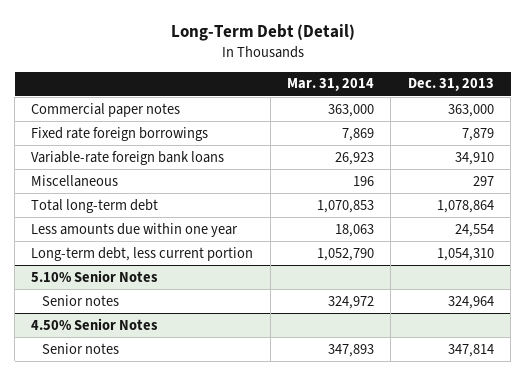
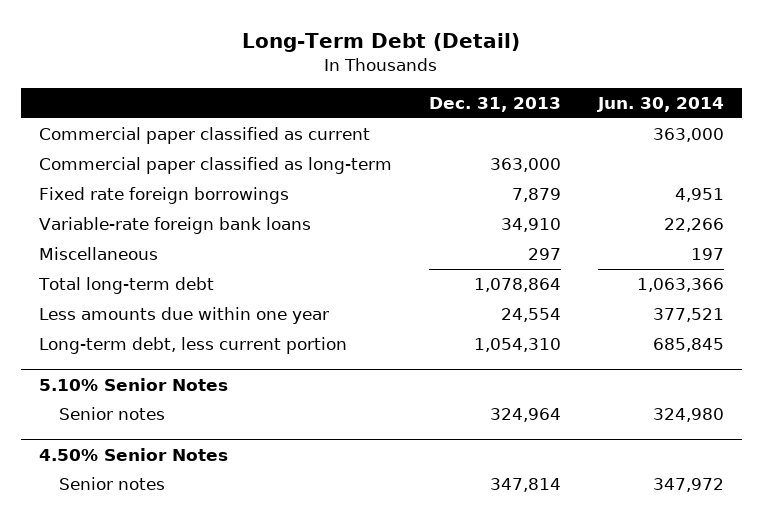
- | Mar. 31, 2014 | Dec. 31, 2013
+ | Dec. 31, 2013 | Jun. 30, 2014
- Commercial paper notes | 363,000 | 363,000
+ Commercial paper classified as current | | 363,000
+ Commercial paper classified as long-term | 363,000 |

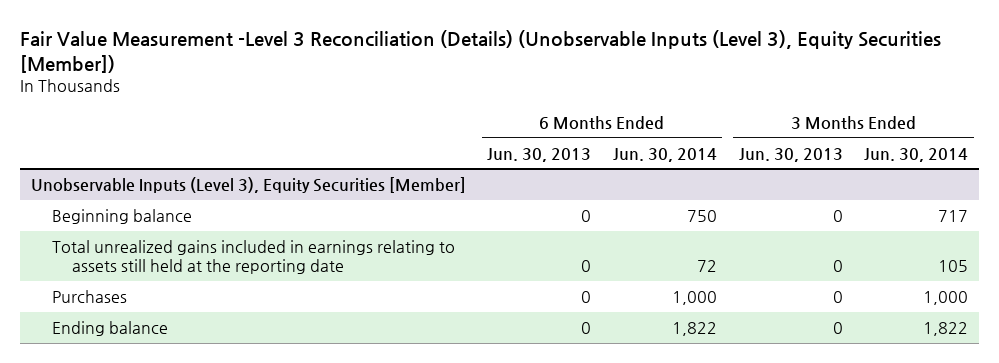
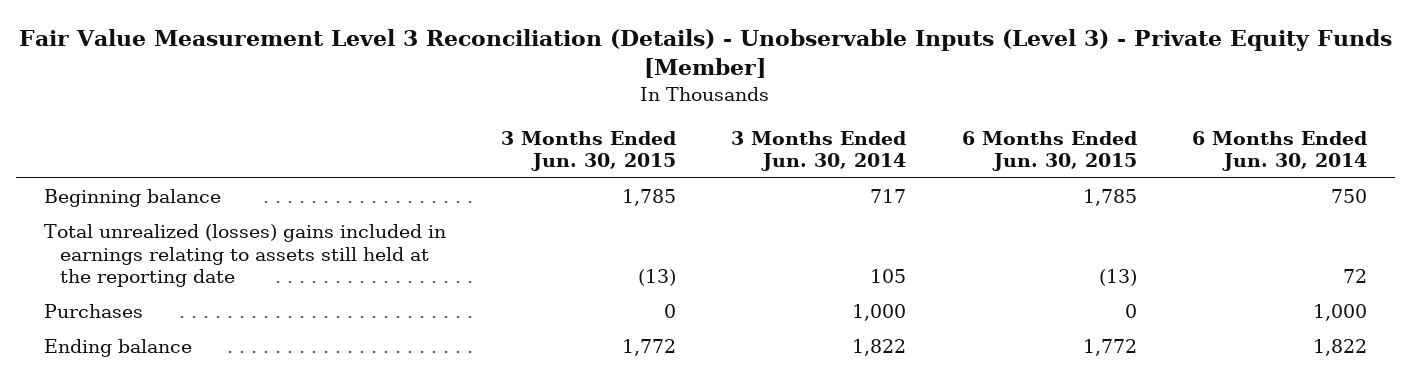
- Fair Value Measurement -Level 3 Reconciliation (Details) (Unobservable Inputs (Level 3), Equity Securities [Member])
+ Fair Value Measurement Level 3 Reconciliation (Details) - Unobservable Inputs (Level 3) - Private Equity Funds [Member]
- | 6 Months Ended Jun. 30, 2013 | 6 Months Ended Jun. 30, 2014 | 3 Months Ended Jun. 30, 2013 | 3 Months Ended Jun. 30, 2014
+ | 3 Months Ended Jun. 30, 2015 | 3 Months Ended Jun. 30, 2014 | 6 Months Ended Jun. 30, 2015 | 6 Months Ended Jun. 30, 2014
- Unobservable Inputs (Level 3), Equity Securities [Member]
- Total unrealized gains included in earnings relating to assets still held at the reporting date | 0 | 72 | 0 | 105
+ Total unrealized (losses) gains included in earnings relating to assets still held at the reporting date | (13) | 105 | (13) | 72

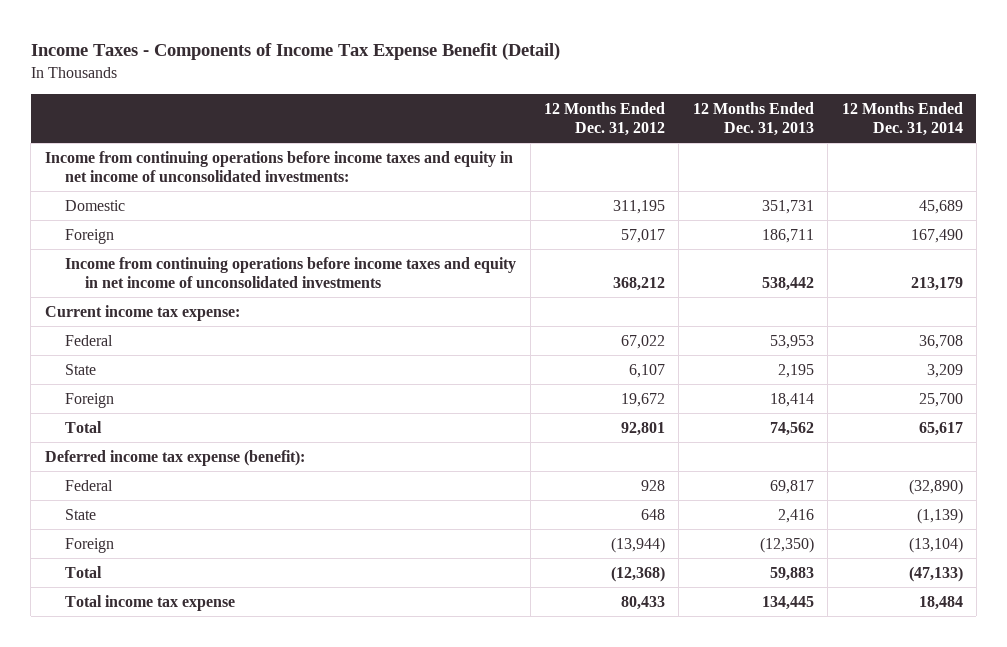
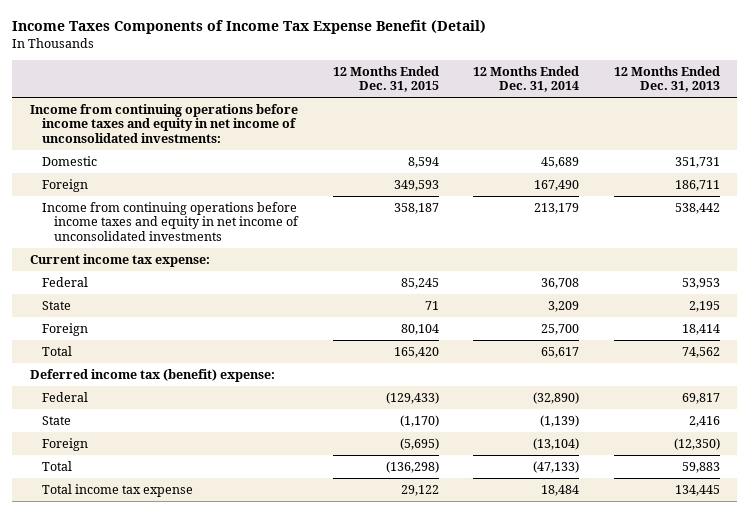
- Income Taxes - Components of Income Tax Expense Benefit (Detail)
+ Income Taxes Components of Income Tax Expense Benefit (Detail)
- | 12 Months Ended Dec. 31, 2012 | 12 Months Ended Dec. 31, 2013 | 12 Months Ended Dec. 31, 2014
+ | 12 Months Ended Dec. 31, 2015 | 12 Months Ended Dec. 31, 2014 | 12 Months Ended Dec. 31, 2013
- Deferred income tax expense (benefit):
+ Deferred income tax (benefit) expense:

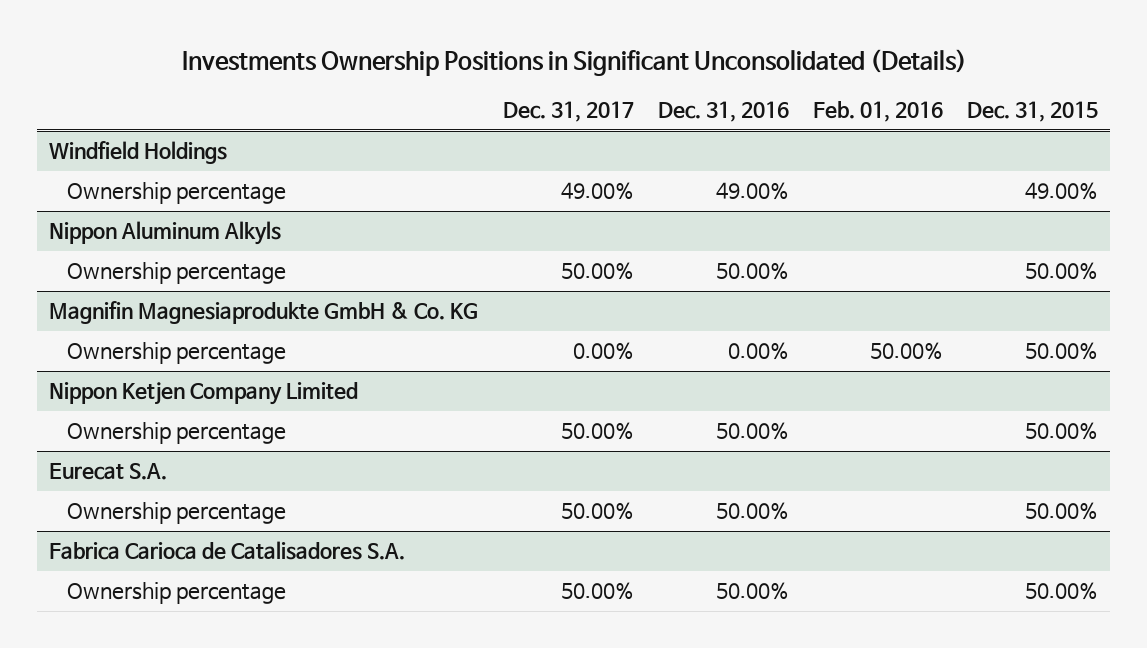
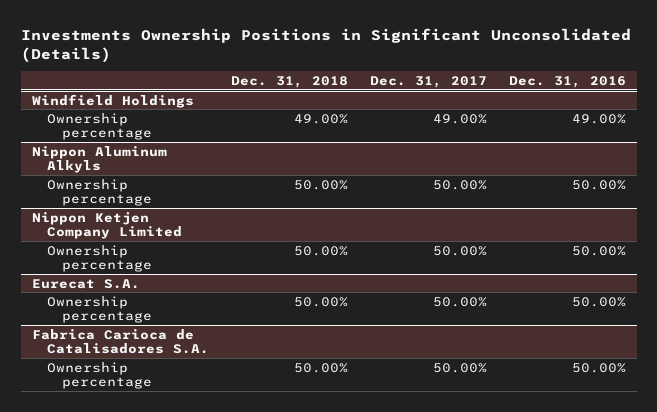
- | Dec. 31, 2017 | Dec. 31, 2016 | Feb. 01, 2016 | Dec. 31, 2015
+ | Dec. 31, 2018 | Dec. 31, 2017 | Dec. 31, 2016
- Magnifin Magnesiaprodukte GmbH & Co. KG
- Ownership percentage | 0.00% | 0.00% | 50.00% | 50.00%

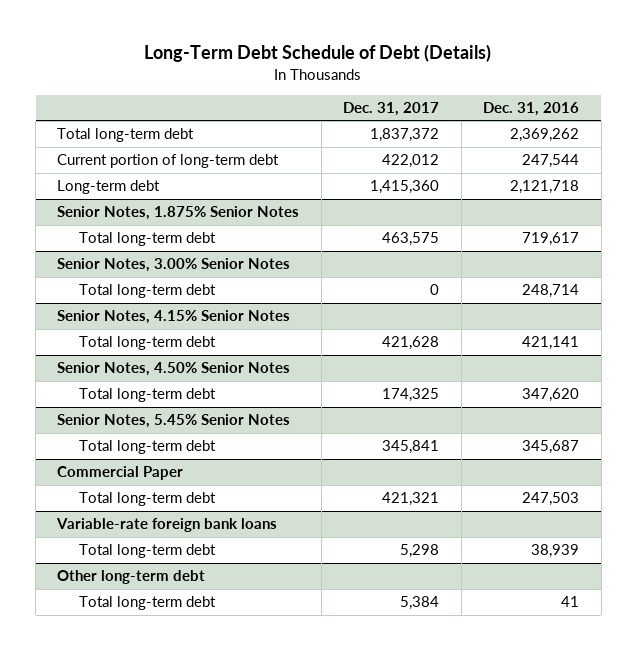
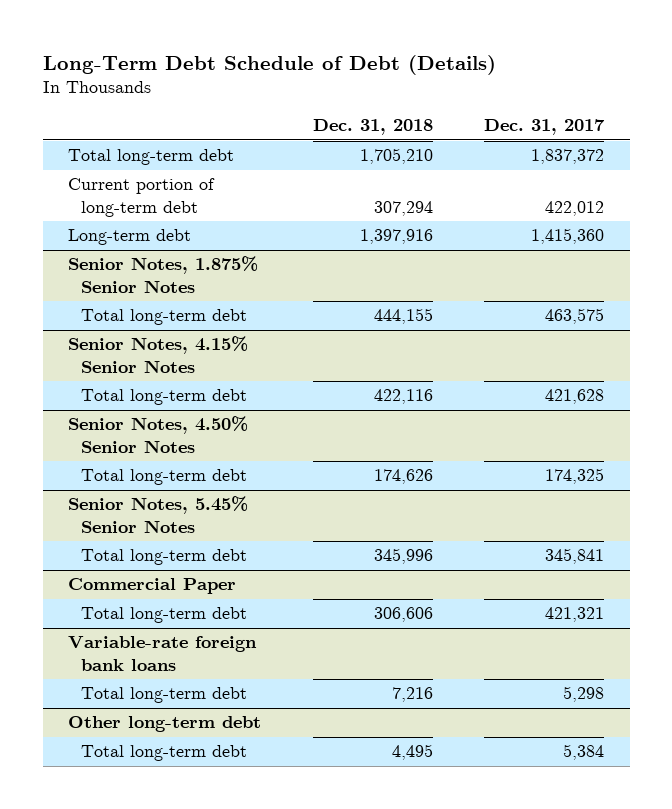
- | Dec. 31, 2017 | Dec. 31, 2016
+ | Dec. 31, 2018 | Dec. 31, 2017
- Senior Notes, 3.00% Senior Notes
- Total long-term debt | 0 | 248,714

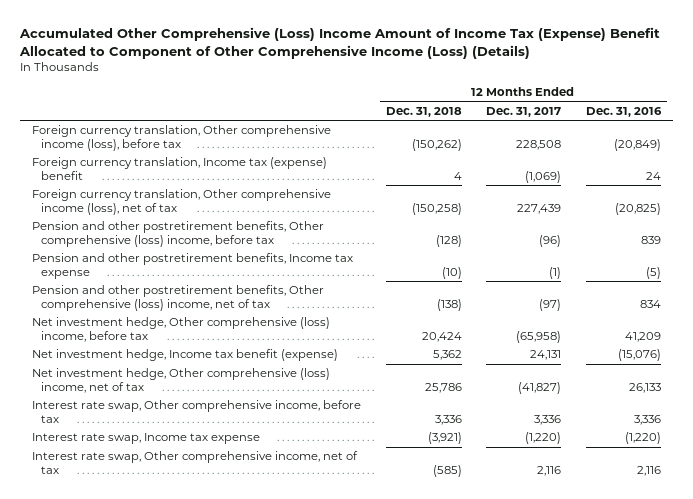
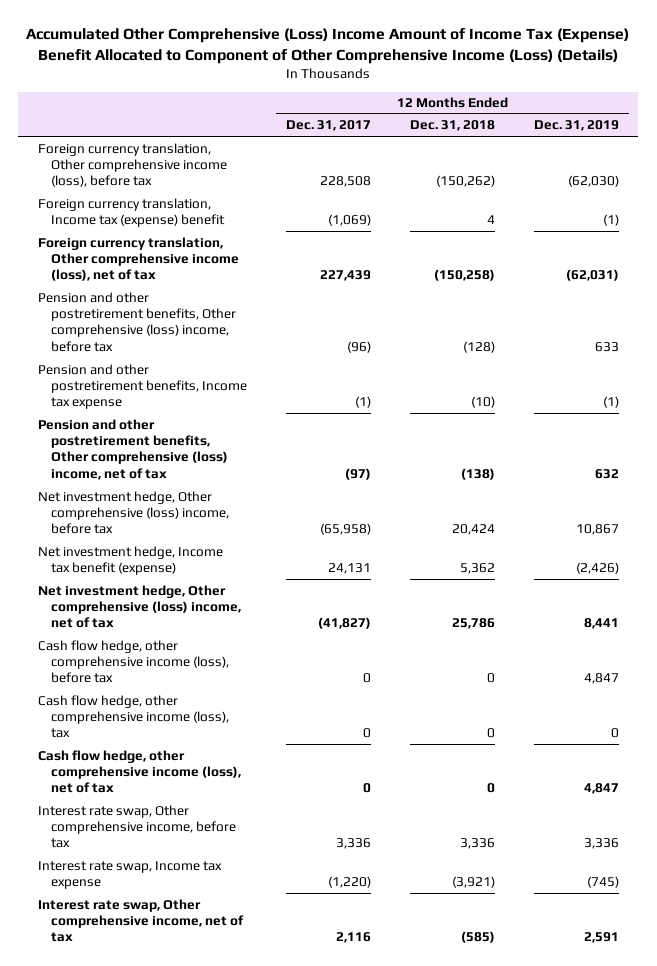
- | 12 Months Ended Dec. 31, 2018 | 12 Months Ended Dec. 31, 2017 | 12 Months Ended Dec. 31, 2016
+ | 12 Months Ended Dec. 31, 2017 | 12 Months Ended Dec. 31, 2018 | 12 Months Ended Dec. 31, 2019
+ Cash flow hedge, other comprehensive income (loss), before tax | 0 | 0 | 4,847
+ Cash flow hedge, other comprehensive income (loss), tax | 0 | 0 | 0
+ Cash flow hedge, other comprehensive income (loss), net of tax | 0 | 0 | 4,847

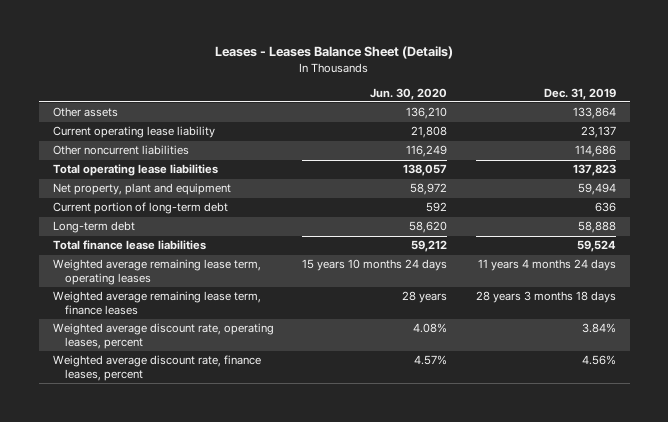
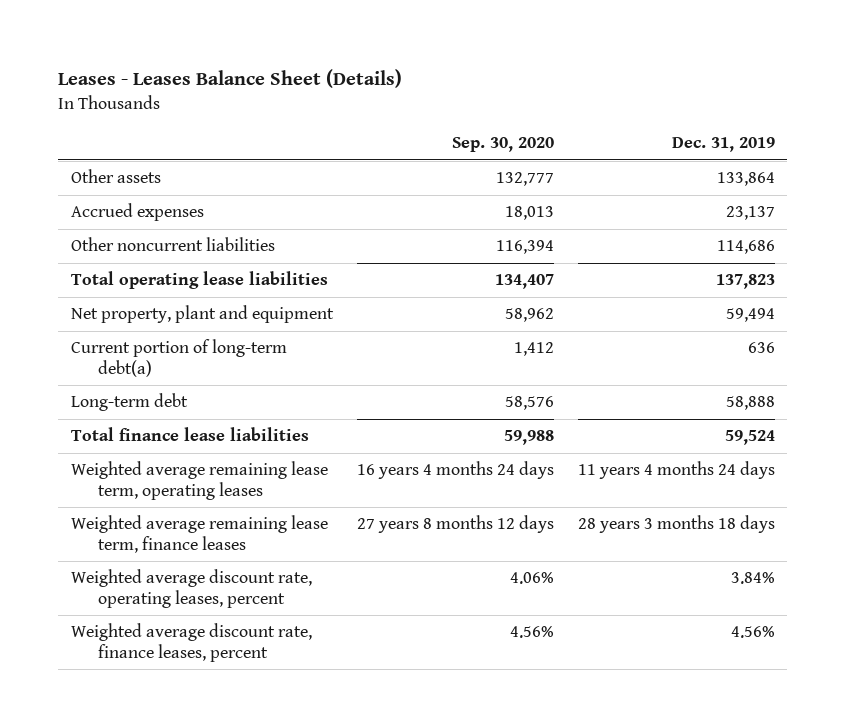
- | Jun. 30, 2020 | Dec. 31, 2019
+ | Sep. 30, 2020 | Dec. 31, 2019
- Current operating lease liability | 21,808 | 23,137
+ Accrued expenses | 18,013 | 23,137
- Current portion of long-term debt | 592 | 636
+ Current portion of long-term debt(a) | 1,412 | 636

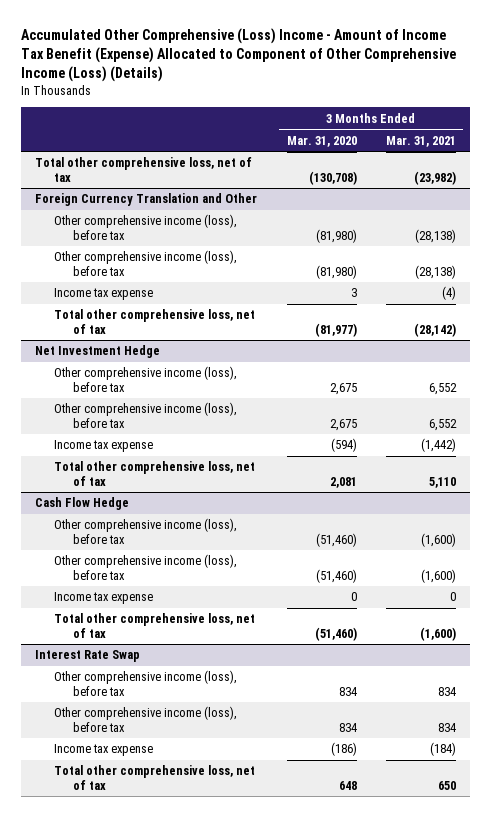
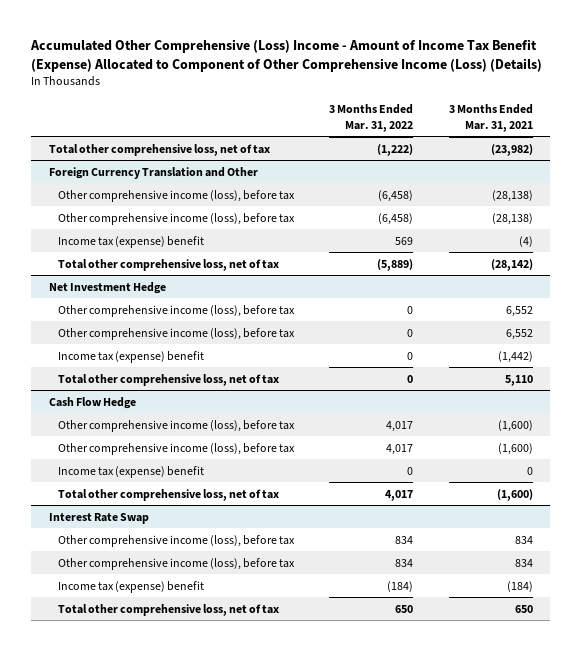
- | 3 Months Ended Mar. 31, 2020 | 3 Months Ended Mar. 31, 2021
+ | 3 Months Ended Mar. 31, 2022 | 3 Months Ended Mar. 31, 2021
@ Foreign Currency Translation and Other
- Income tax expense | 3 | (4)
+ Income tax (expense) benefit | 569 | (4)
@ Net Investment Hedge
- Income tax expense | (594) | (1,442)
+ Income tax (expense) benefit | 0 | (1,442)
@ Cash Flow Hedge
- Income tax expense | 0 | 0
+ Income tax (expense) benefit | 0 | 0
@ Interest Rate Swap
- Income tax expense | (186) | (184)
+ Income tax (expense) benefit | (184) | (184)

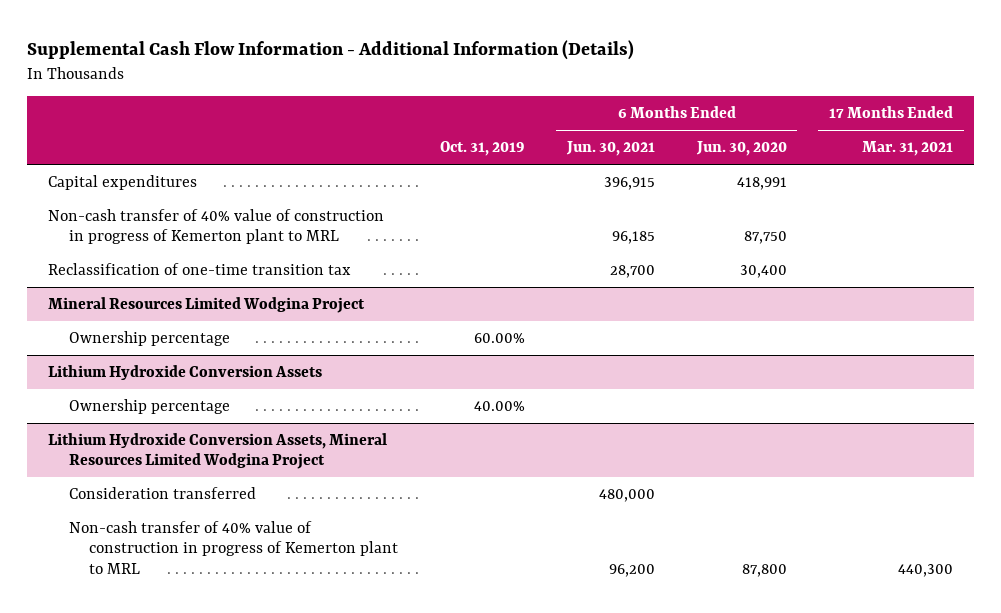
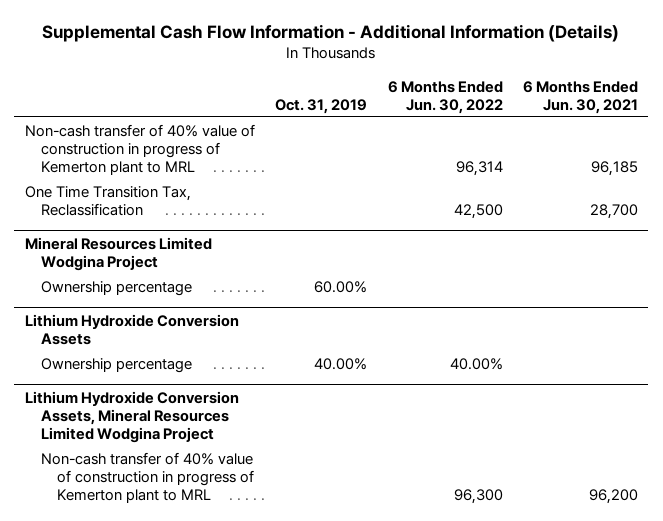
- | Oct. 31, 2019 | 6 Months Ended Jun. 30, 2021 | 6 Months Ended Jun. 30, 2020 | 17 Months Ended Mar. 31, 2021
+ | Oct. 31, 2019 | 6 Months Ended Jun. 30, 2022 | 6 Months Ended Jun. 30, 2021
- Capital expenditures | | 396,915 | 418,991 |
- Reclassification of one-time transition tax | | 28,700 | 30,400 |
+ One Time Transition Tax, Reclassification | | 42,500 | 28,700
@ Lithium Hydroxide Conversion Assets, Mineral Resources Limited Wodgina Project
- Consideration transferred | | 480,000 | |

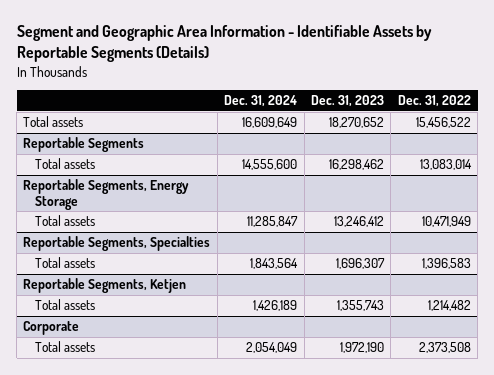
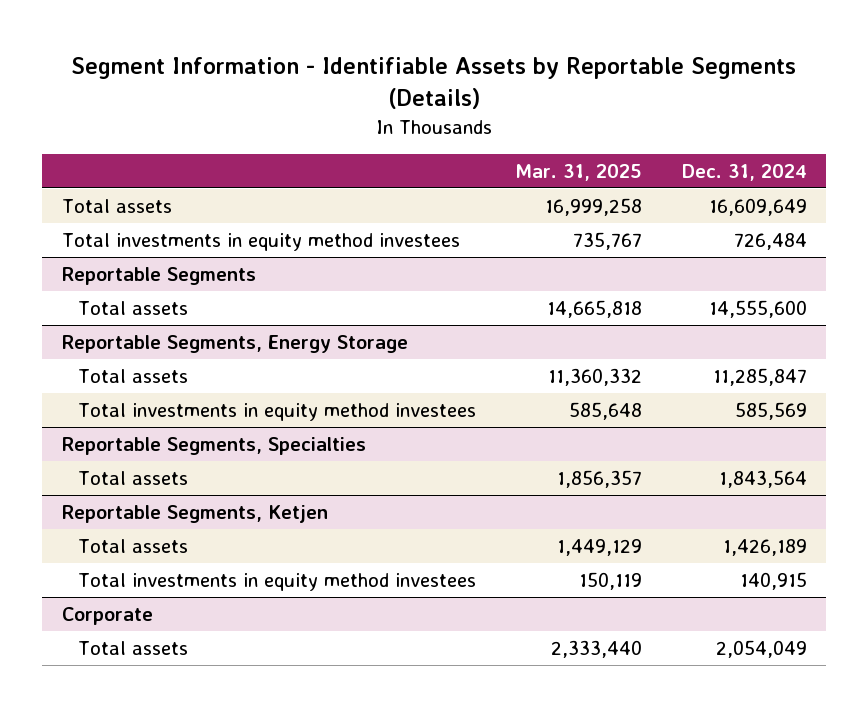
- Segment and Geographic Area Information - Identifiable Assets by Reportable Segments (Details)
+ Segment Information - Identifiable Assets by Reportable Segments (Details)
- | Dec. 31, 2024 | Dec. 31, 2023 | Dec. 31, 2022
+ | Mar. 31, 2025 | Dec. 31, 2024
+ Total investments in equity method investees | 735,767 | 726,484
@ Reportable Segments, Energy Storage
+ Total investments in equity method investees | 585,648 | 585,569
@ Reportable Segments, Ketjen
+ Total investments in equity method investees | 150,119 | 140,915

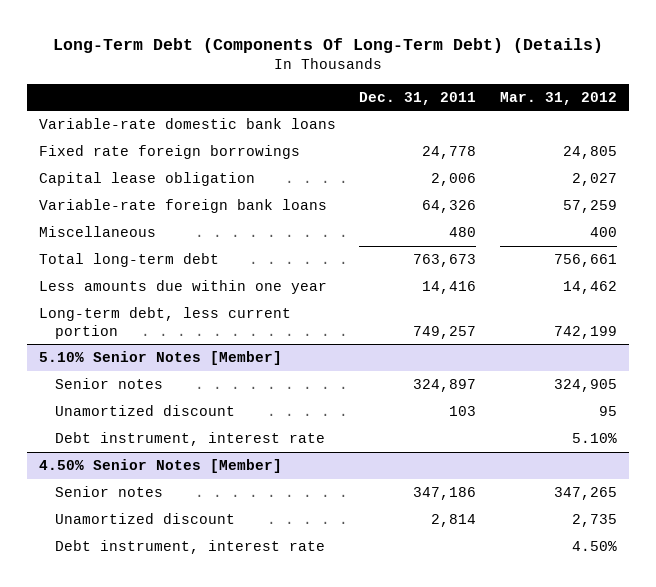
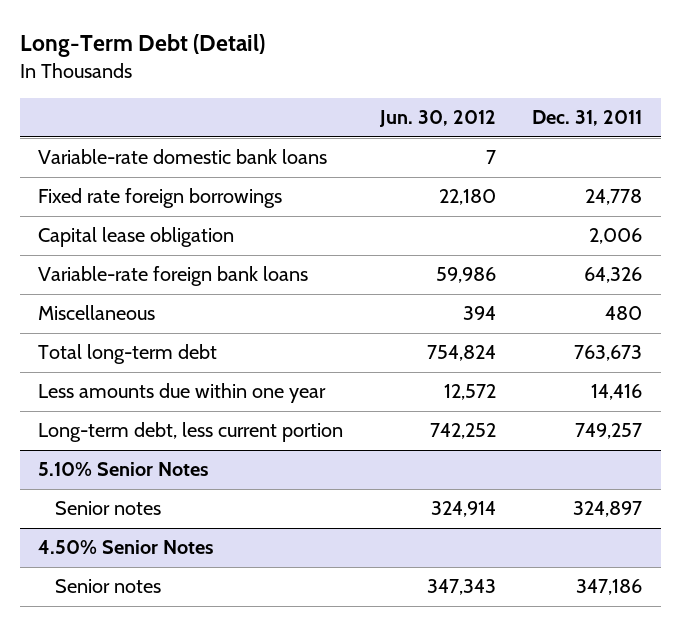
- Long-Term Debt (Components Of Long-Term Debt) (Details)
+ Long-Term Debt (Detail)
- | Dec. 31, 2011 | Mar. 31, 2012
+ | Jun. 30, 2012 | Dec. 31, 2011
- 5.10% Senior Notes [Member]
+ 5.10% Senior Notes
- Unamortized discount | 103 | 95
- Debt instrument, interest rate | | 5.10%
- 4.50% Senior Notes [Member]
+ 4.50% Senior Notes
- Unamortized discount | 2,814 | 2,735
- Debt instrument, interest rate | | 4.50%

